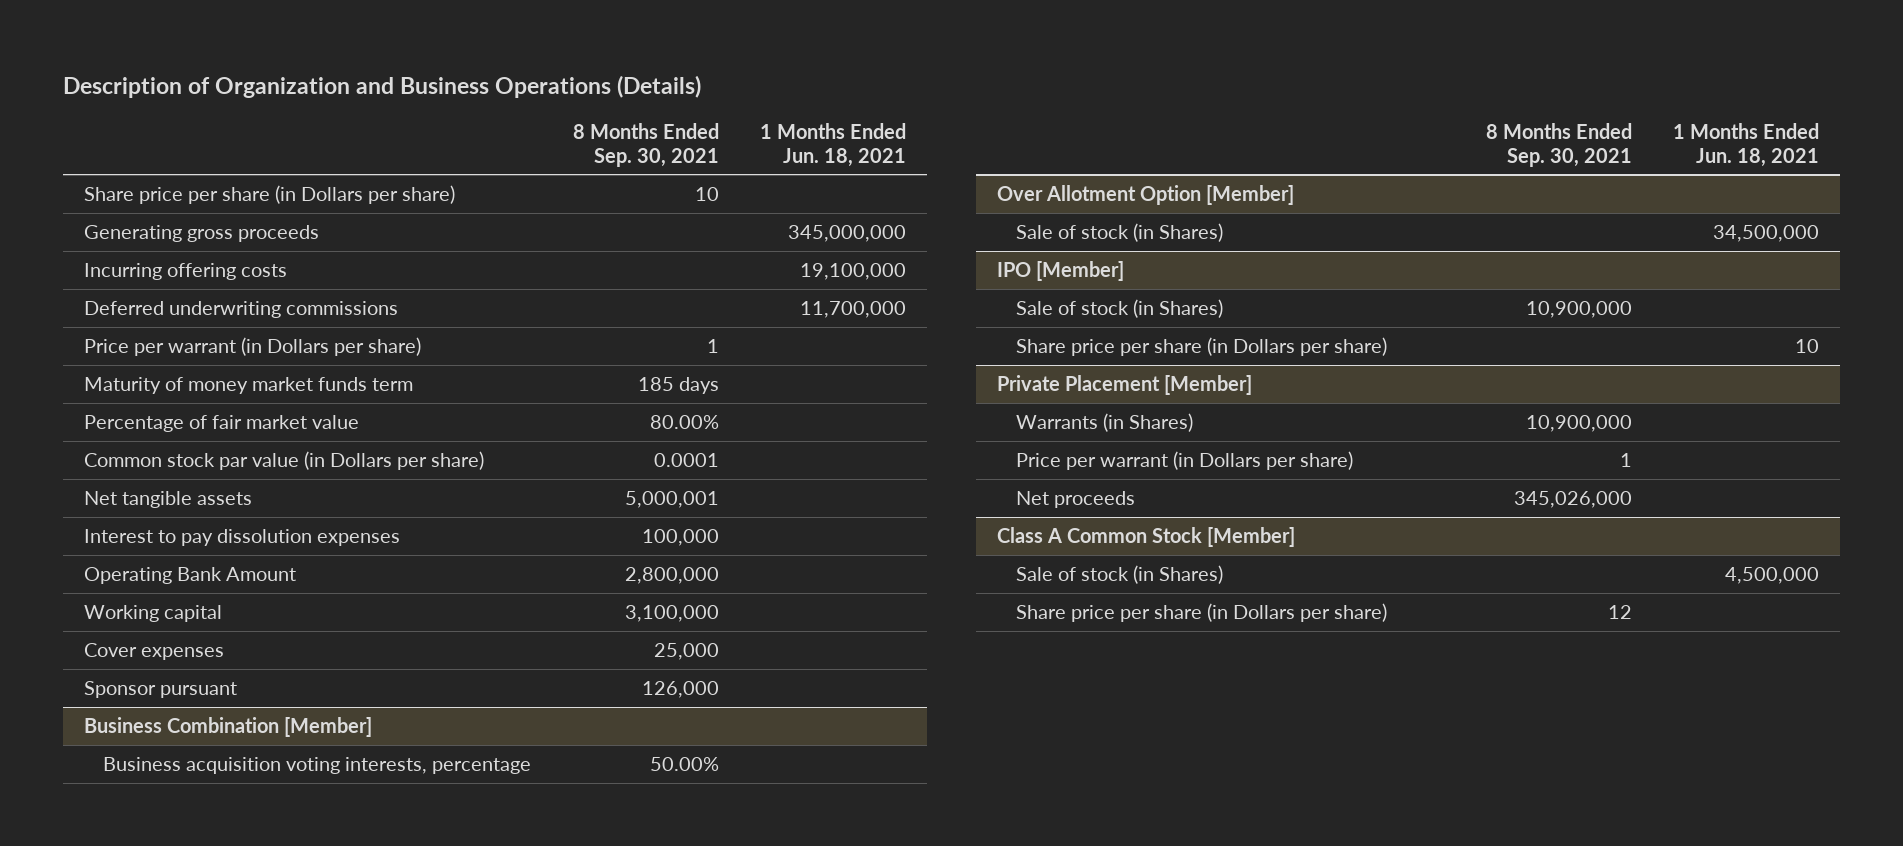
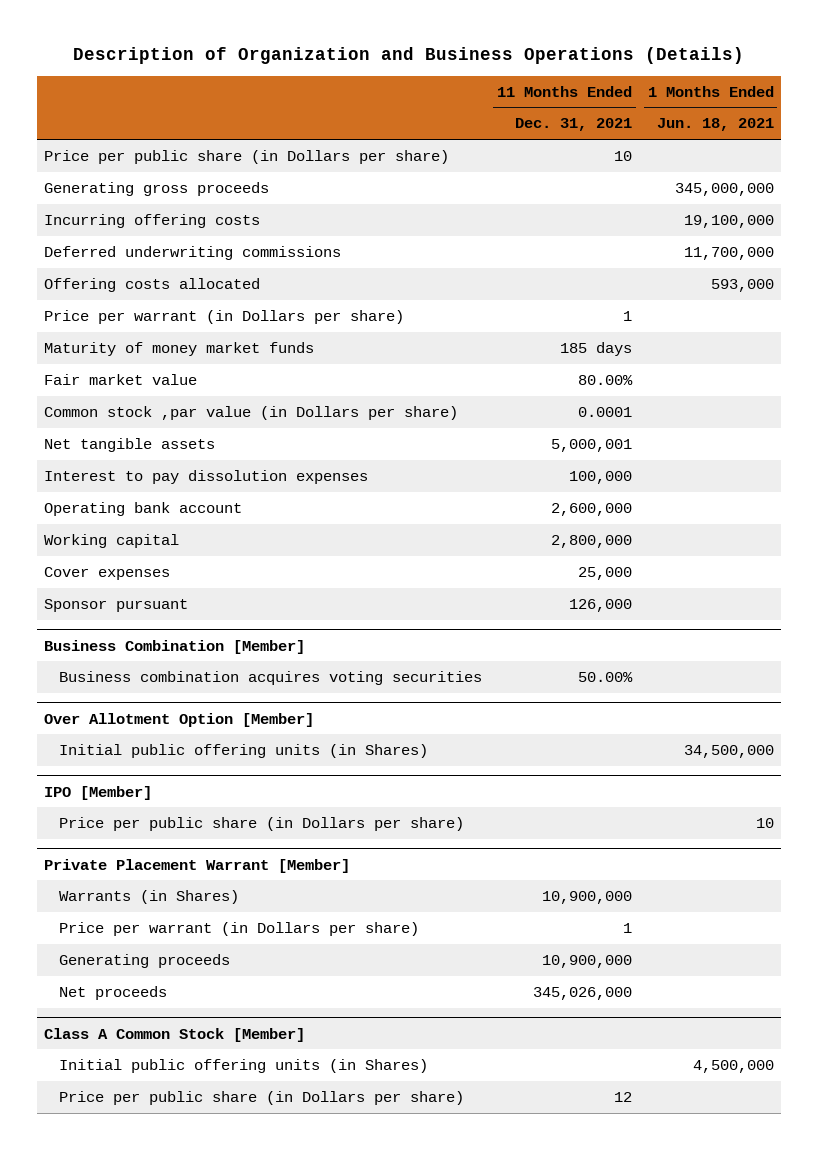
- | 8 Months Ended Sep. 30, 2021 | 1 Months Ended Jun. 18, 2021
+ | 11 Months Ended Dec. 31, 2021 | 1 Months Ended Jun. 18, 2021
- Share price per share (in Dollars per share) | 10 |
+ Price per public share (in Dollars per share) | 10 |
+ Offering costs allocated | | 593,000
- Maturity of money market funds term | 185 days |
- Percentage of fair market value | 80.00% |
- Common stock par value (in Dollars per share) | 0.0001 |
+ Maturity of money market funds | 185 days |
+ Fair market value | 80.00% |
+ Common stock ,par value (in Dollars per share) | 0.0001 |
- Operating Bank Amount | 2,800,000 |
+ Operating bank account | 2,600,000 |
@ Business Combination [Member]
- Business acquisition voting interests, percentage | 50.00% |
+ Business combination acquires voting securities | 50.00% |
@ Over Allotment Option [Member]
- Sale of stock (in Shares) | | 34,500,000
+ Initial public offering units (in Shares) | | 34,500,000
@ IPO [Member]
- Sale of stock (in Shares) | 10,900,000 |
- Share price per share (in Dollars per share) | | 10
- Private Placement [Member]
@ IPO [Member]
+ Price per public share (in Dollars per share) | | 10
+ Private Placement Warrant [Member]
+ Generating proceeds | 10,900,000 |
@ Class A Common Stock [Member]
- Sale of stock (in Shares) | | 4,500,000
- Share price per share (in Dollars per share) | 12 |
+ Initial public offering units (in Shares) | | 4,500,000
+ Price per public share (in Dollars per share) | 12 |

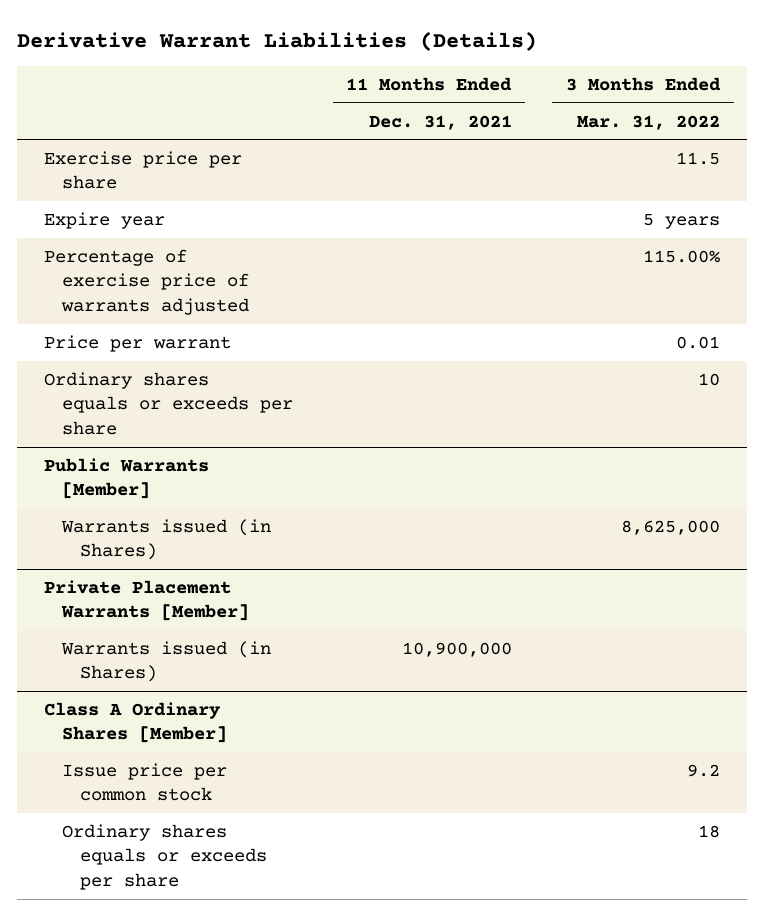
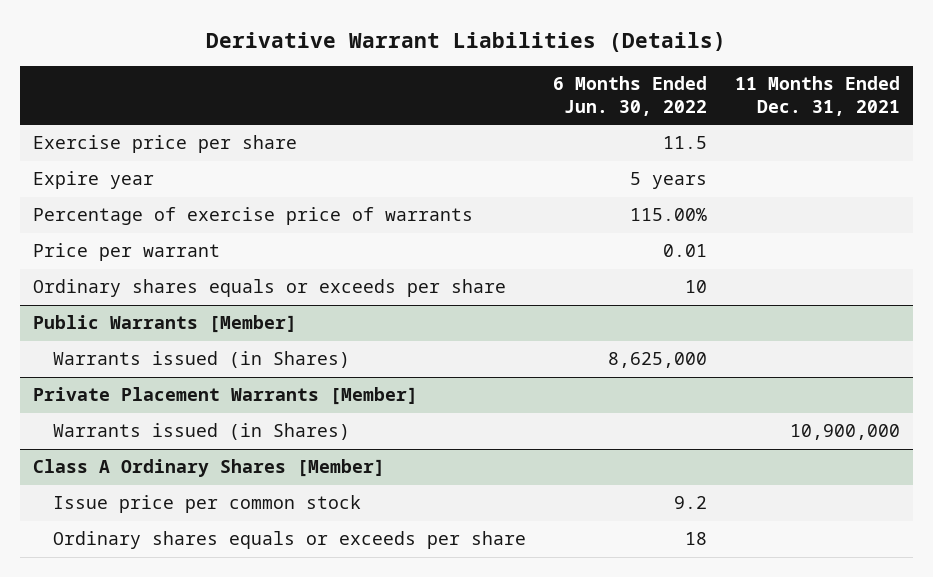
- | 11 Months Ended Dec. 31, 2021 | 3 Months Ended Mar. 31, 2022
+ | 6 Months Ended Jun. 30, 2022 | 11 Months Ended Dec. 31, 2021
- Percentage of exercise price of warrants adjusted | | 115.00%
+ Percentage of exercise price of warrants | 115.00% |

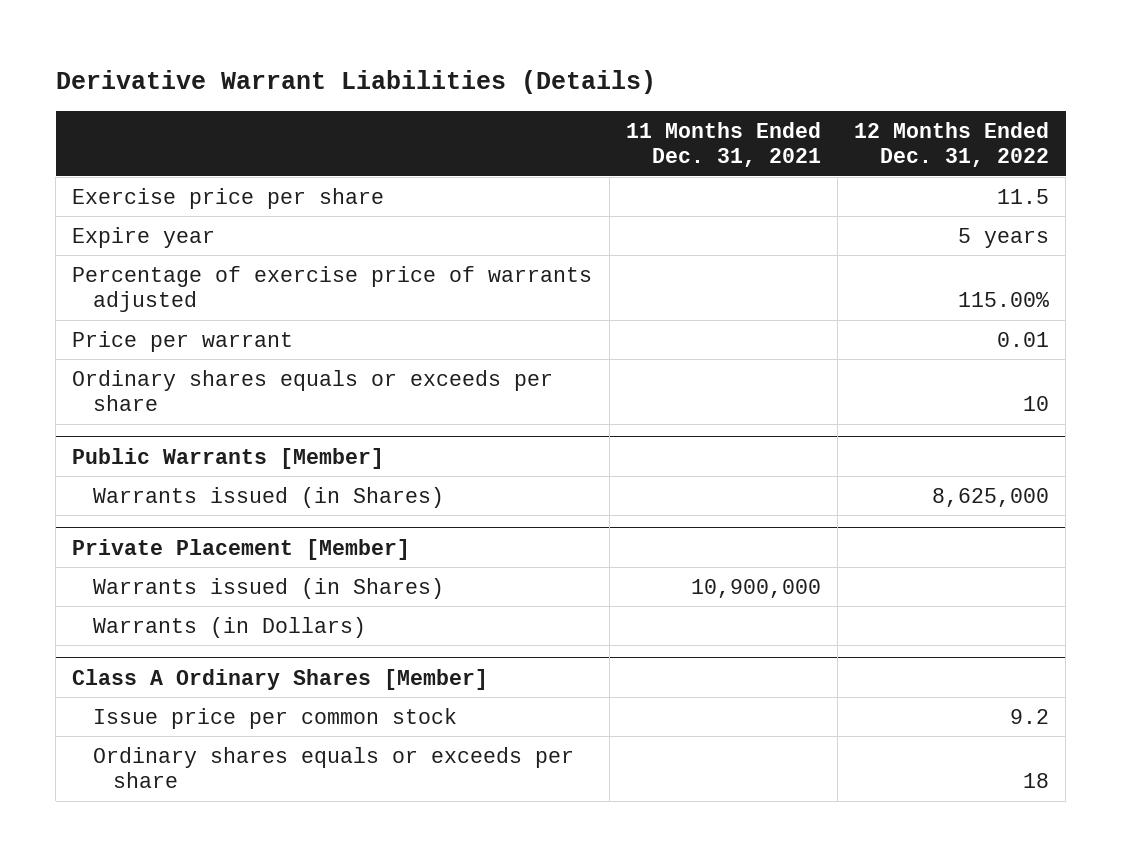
- | 6 Months Ended Jun. 30, 2022 | 11 Months Ended Dec. 31, 2021
+ | 11 Months Ended Dec. 31, 2021 | 12 Months Ended Dec. 31, 2022
- Percentage of exercise price of warrants | 115.00% |
+ Percentage of exercise price of warrants adjusted | | 115.00%
- Private Placement Warrants [Member]
+ Private Placement [Member]
+ Warrants (in Dollars)

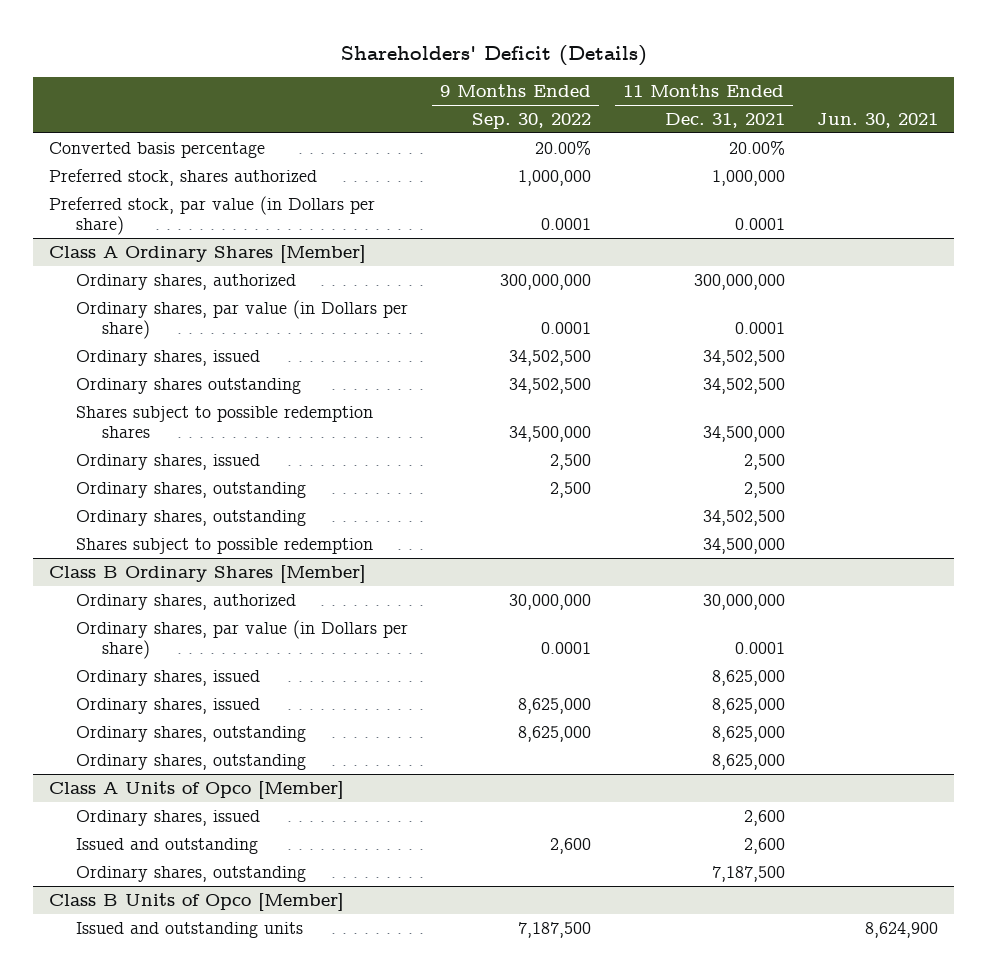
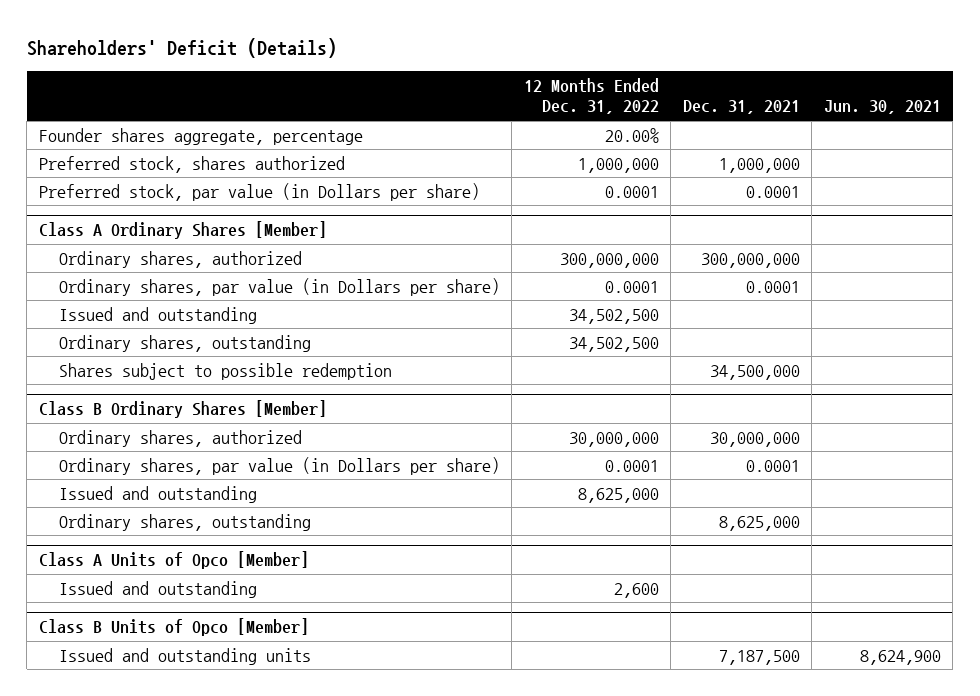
- | 9 Months Ended Sep. 30, 2022 | 11 Months Ended Dec. 31, 2021 | Jun. 30, 2021
+ | 12 Months Ended Dec. 31, 2022 | Dec. 31, 2021 | Jun. 30, 2021
- Converted basis percentage | 20.00% | 20.00% |
+ Founder shares aggregate, percentage | 20.00% | |
@ Class A Ordinary Shares [Member]
- Ordinary shares, issued | 34,502,500 | 34,502,500 |
- Ordinary shares outstanding | 34,502,500 | 34,502,500 |
- Shares subject to possible redemption shares | 34,500,000 | 34,500,000 |
- Ordinary shares, issued | 2,500 | 2,500 |
- Ordinary shares, outstanding | 2,500 | 2,500 |
+ Issued and outstanding | 34,502,500 | |
@ Class B Ordinary Shares [Member]
- Ordinary shares, issued | | 8,625,000 |
- Ordinary shares, issued | 8,625,000 | 8,625,000 |
- Ordinary shares, outstanding | 8,625,000 | 8,625,000 |
+ Issued and outstanding | 8,625,000 | |
@ Class A Units of Opco [Member]
- Ordinary shares, issued | | 2,600 |
- Ordinary shares, outstanding | | 7,187,500 |

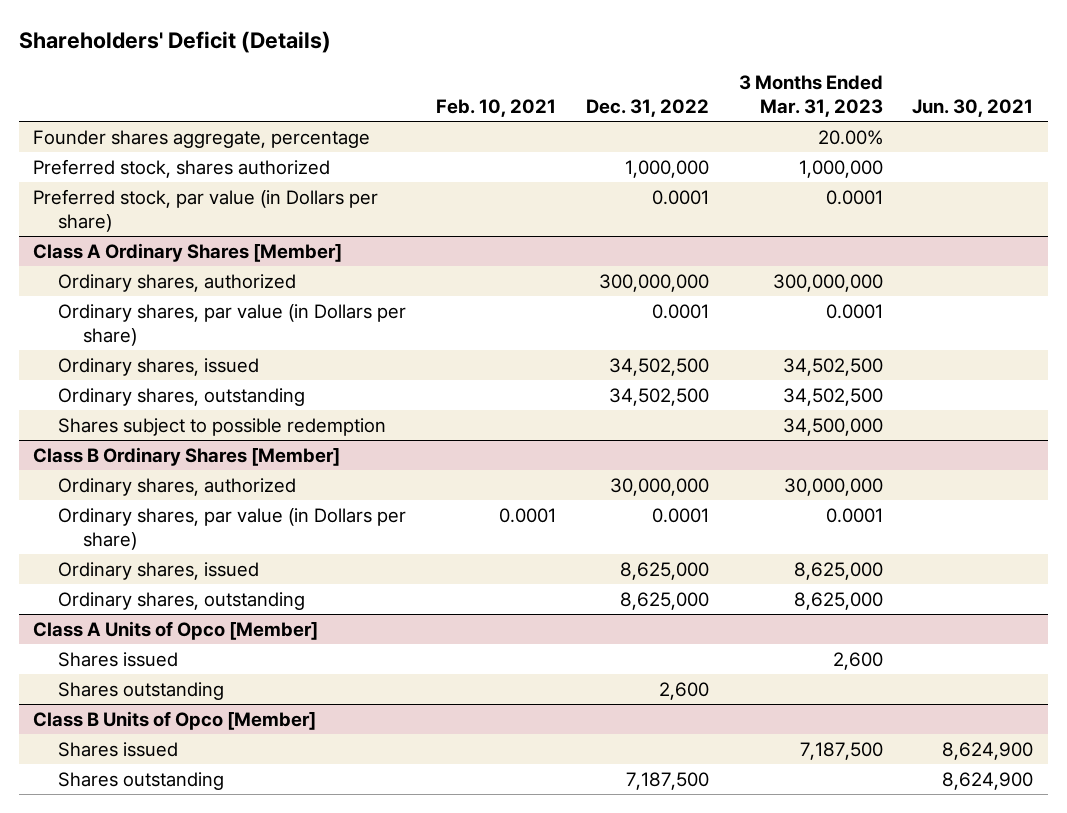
- | 12 Months Ended Dec. 31, 2022 | Dec. 31, 2021 | Jun. 30, 2021
+ | Feb. 10, 2021 | Dec. 31, 2022 | 3 Months Ended Mar. 31, 2023 | Jun. 30, 2021
@ Class A Ordinary Shares [Member]
- Issued and outstanding | 34,502,500 | |
+ Ordinary shares, issued | | 34,502,500 | 34,502,500 |
@ Class B Ordinary Shares [Member]
- Issued and outstanding | 8,625,000 | |
+ Ordinary shares, issued | | 8,625,000 | 8,625,000 |
@ Class A Units of Opco [Member]
- Issued and outstanding | 2,600 | |
+ Shares issued | | | 2,600 |
+ Shares outstanding | | 2,600 | |
@ Class B Units of Opco [Member]
- Issued and outstanding units | | 7,187,500 | 8,624,900
+ Shares issued | | | 7,187,500 | 8,624,900
+ Shares outstanding | | 7,187,500 | | 8,624,900

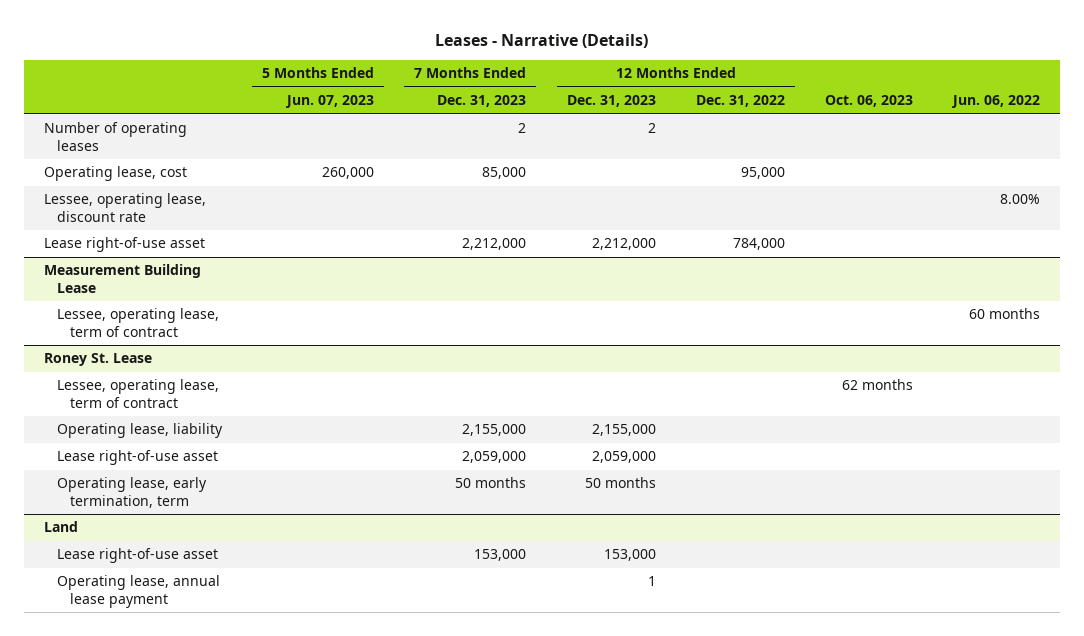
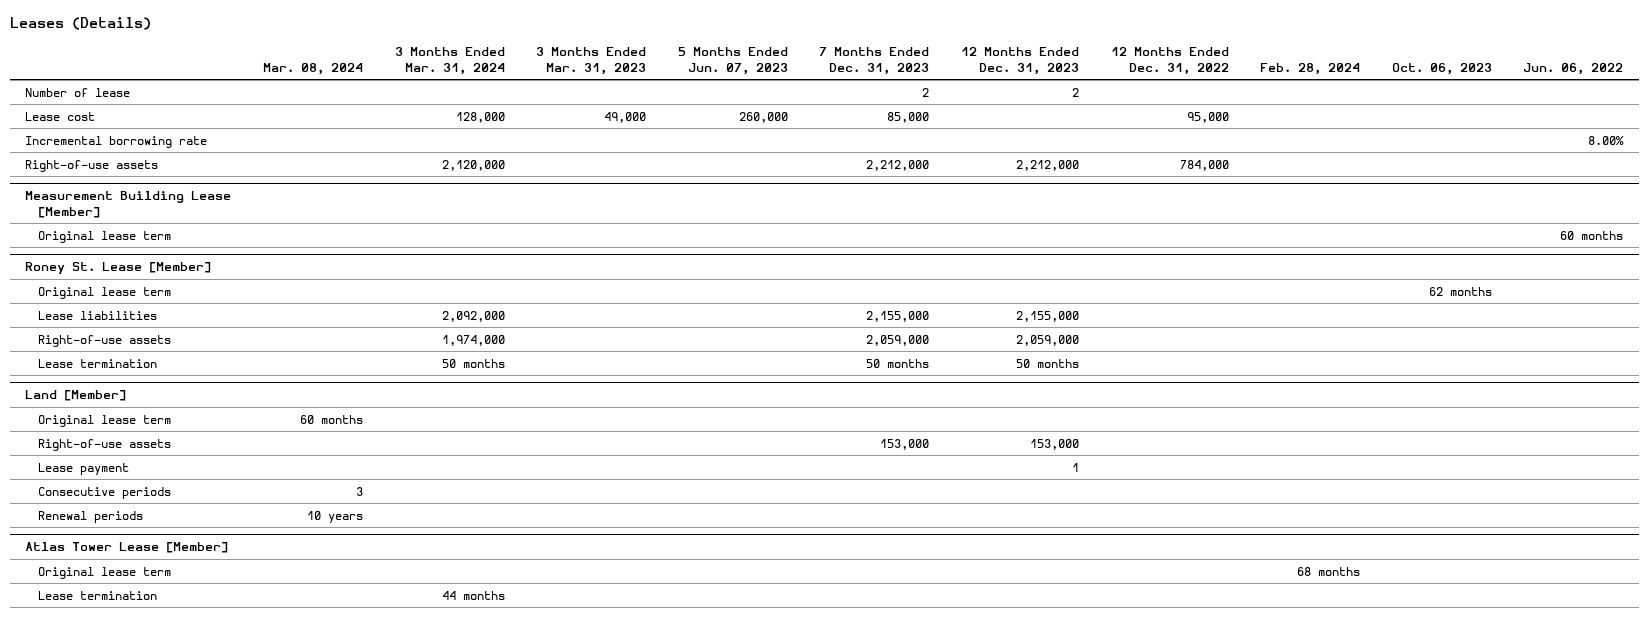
- Leases - Narrative (Details)
+ Leases (Details)
- | 5 Months Ended Jun. 07, 2023 | 7 Months Ended Dec. 31, 2023 | 12 Months Ended Dec. 31, 2023 | 12 Months Ended Dec. 31, 2022 | Oct. 06, 2023 | Jun. 06, 2022
+ | Mar. 08, 2024 | 3 Months Ended Mar. 31, 2024 | 3 Months Ended Mar. 31, 2023 | 5 Months Ended Jun. 07, 2023 | 7 Months Ended Dec. 31, 2023 | 12 Months Ended Dec. 31, 2023 | 12 Months Ended Dec. 31, 2022 | Feb. 28, 2024 | Oct. 06, 2023 | Jun. 06, 2022
- Number of operating leases | | 2 | 2 | | |
- Operating lease, cost | 260,000 | 85,000 | | 95,000 | |
- Lessee, operating lease, discount rate | | | | | | 8.00%
- Lease right-of-use asset | | 2,212,000 | 2,212,000 | 784,000 | |
- Measurement Building Lease
- Lessee, operating lease, term of contract | | | | | | 60 months
- Roney St. Lease
- Lessee, operating lease, term of contract | | | | | 62 months |
- Operating lease, liability | | 2,155,000 | 2,155,000 | | |
- Lease right-of-use asset | | 2,059,000 | 2,059,000 | | |
- Operating lease, early termination, term | | 50 months | 50 months | | |
- Land
- Lease right-of-use asset | | 153,000 | 153,000 | | |
- Operating lease, annual lease payment | | | 1 | | |
+ Number of lease | | | | | 2 | 2 | | | |
+ Lease cost | | 128,000 | 49,000 | 260,000 | 85,000 | | 95,000 | | |
+ Incremental borrowing rate | | | | | | | | | | 8.00%
+ Right-of-use assets | | 2,120,000 | | | 2,212,000 | 2,212,000 | 784,000 | | |
+ Measurement Building Lease [Member]
+ Original lease term | | | | | | | | | | 60 months
+ Roney St. Lease [Member]
+ Original lease term | | | | | | | | | 62 months |
+ Lease liabilities | | 2,092,000 | | | 2,155,000 | 2,155,000 | | | |
+ Right-of-use assets | | 1,974,000 | | | 2,059,000 | 2,059,000 | | | |
+ Lease termination | | 50 months | | | 50 months | 50 months | | | |
+ Land [Member]
+ Original lease term | 60 months | | | | | | | | |
+ Right-of-use assets | | | | | 153,000 | 153,000 | | | |
+ Lease payment | | | | | | 1 | | | |
+ Consecutive periods | 3 | | | | | | | | |
+ Renewal periods | 10 years | | | | | | | | |
+ Atlas Tower Lease [Member]
+ Original lease term | | | | | | | | 68 months | |
+ Lease termination | | 44 months | | | | | | | |

